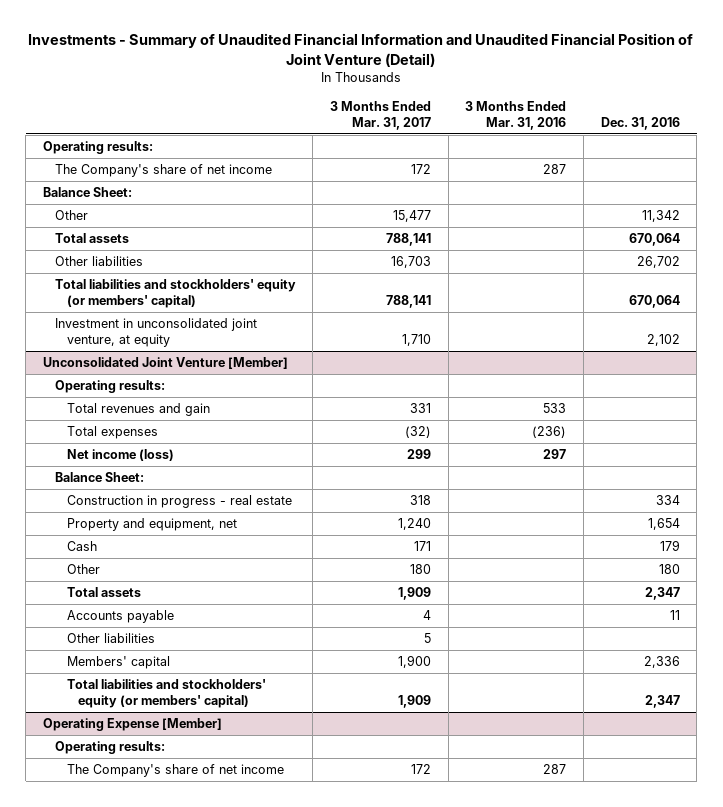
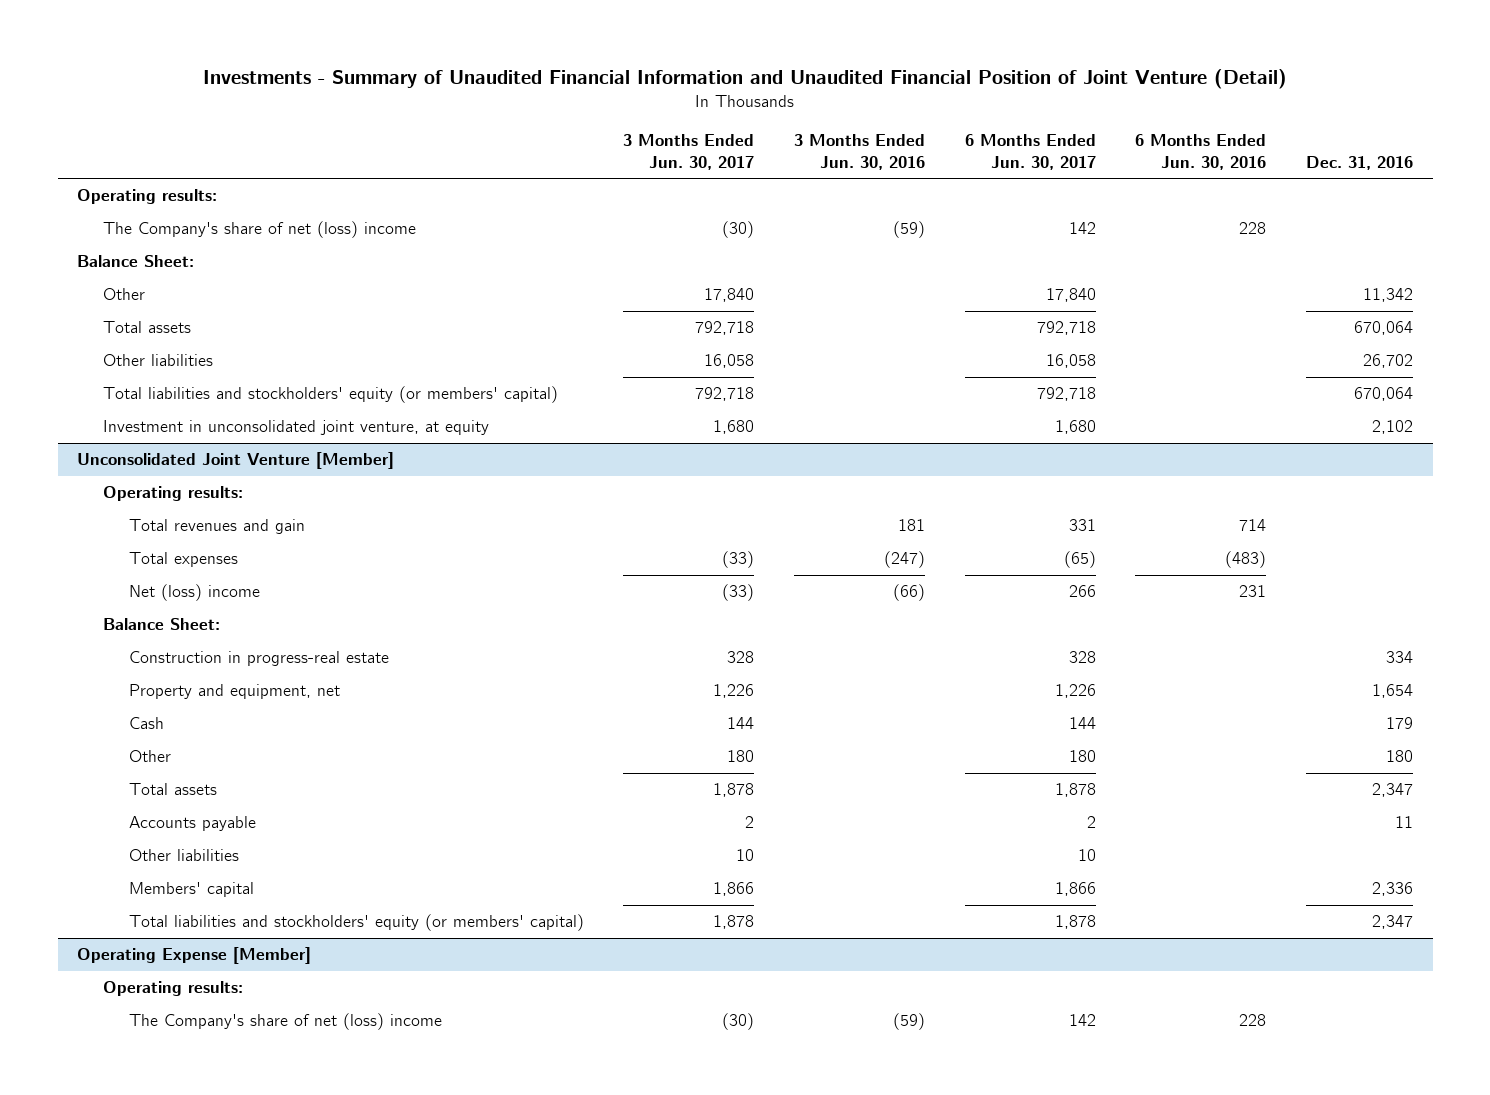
- | 3 Months Ended Mar. 31, 2017 | 3 Months Ended Mar. 31, 2016 | Dec. 31, 2016
+ | 3 Months Ended Jun. 30, 2017 | 3 Months Ended Jun. 30, 2016 | 6 Months Ended Jun. 30, 2017 | 6 Months Ended Jun. 30, 2016 | Dec. 31, 2016
- The Company's share of net income | 172 | 287 |
+ The Company's share of net (loss) income | (30) | (59) | 142 | 228 |
@ Unconsolidated Joint Venture [Member]
- Net income (loss) | 299 | 297 |
+ Net (loss) income | (33) | (66) | 266 | 231 |
- Construction in progress - real estate | 318 | | 334
+ Construction in progress-real estate | 328 | | 328 | | 334
@ Operating Expense [Member]
- The Company's share of net income | 172 | 287 |
+ The Company's share of net (loss) income | (30) | (59) | 142 | 228 |

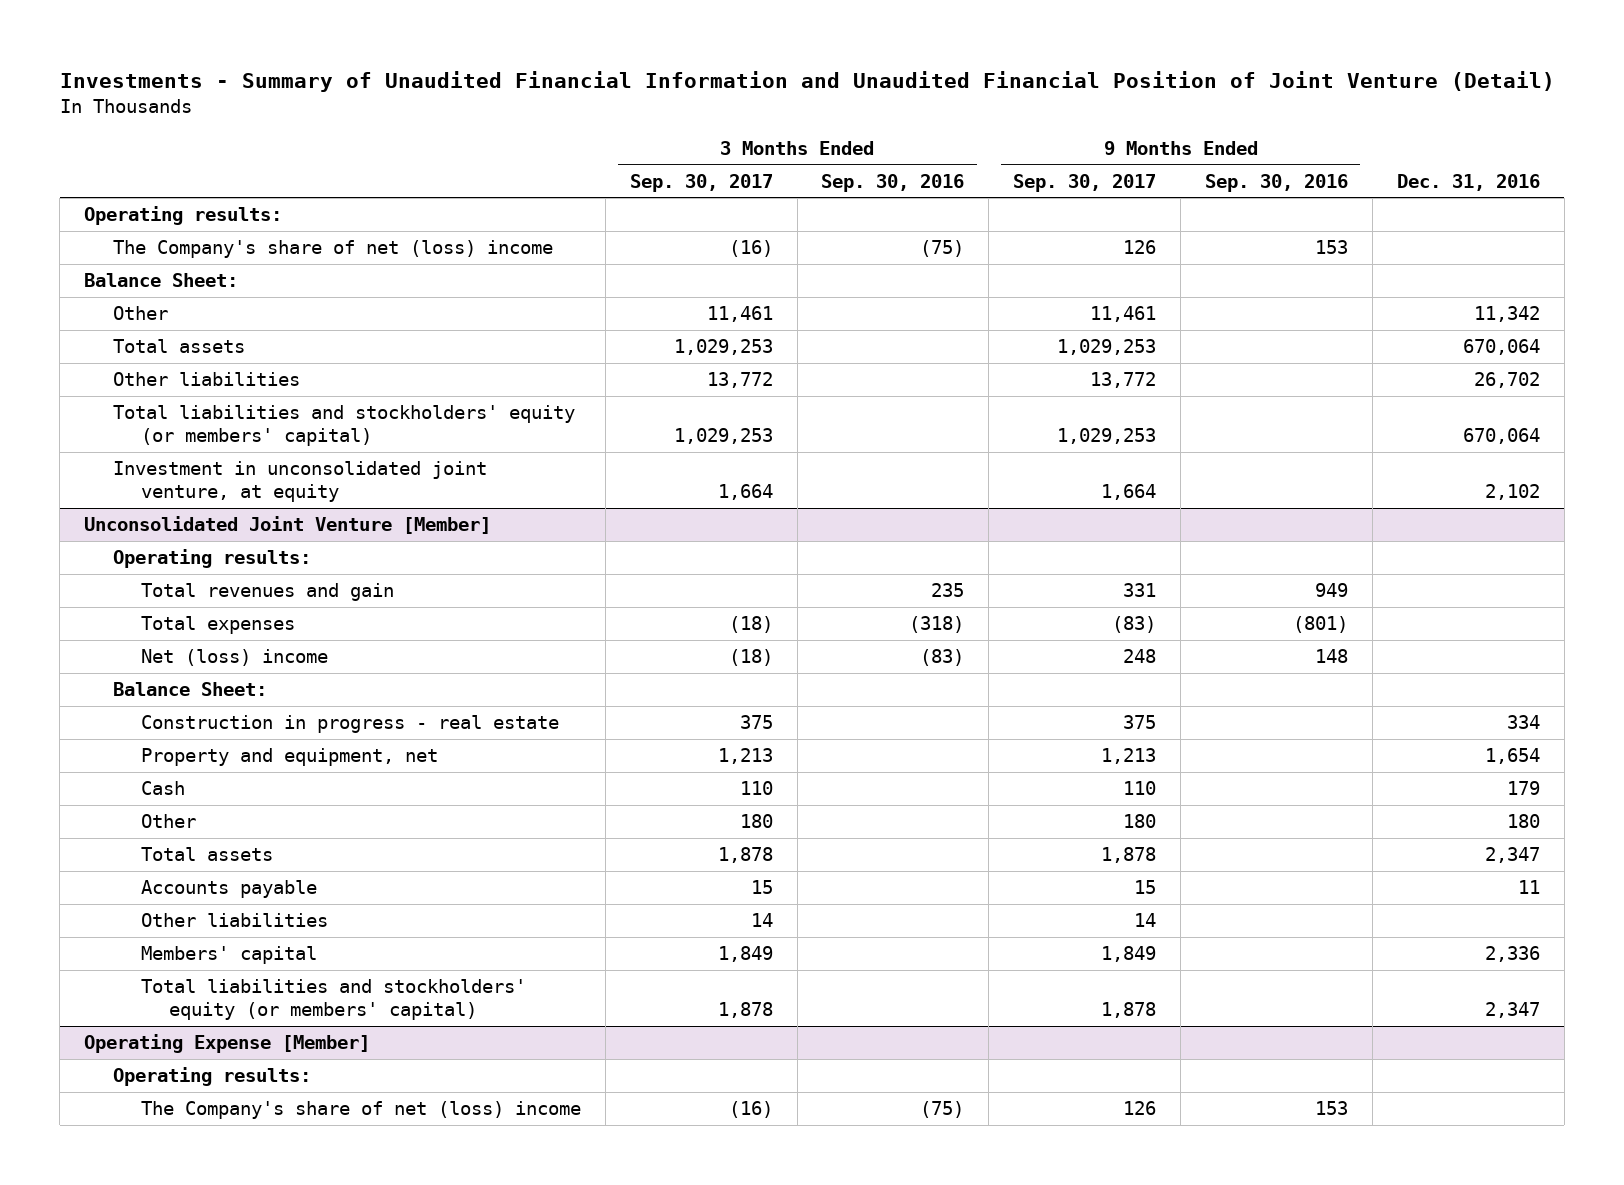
- | 3 Months Ended Jun. 30, 2017 | 3 Months Ended Jun. 30, 2016 | 6 Months Ended Jun. 30, 2017 | 6 Months Ended Jun. 30, 2016 | Dec. 31, 2016
+ | 3 Months Ended Sep. 30, 2017 | 3 Months Ended Sep. 30, 2016 | 9 Months Ended Sep. 30, 2017 | 9 Months Ended Sep. 30, 2016 | Dec. 31, 2016
@ Unconsolidated Joint Venture [Member]
- Construction in progress-real estate | 328 | | 328 | | 334
+ Construction in progress - real estate | 375 | | 375 | | 334

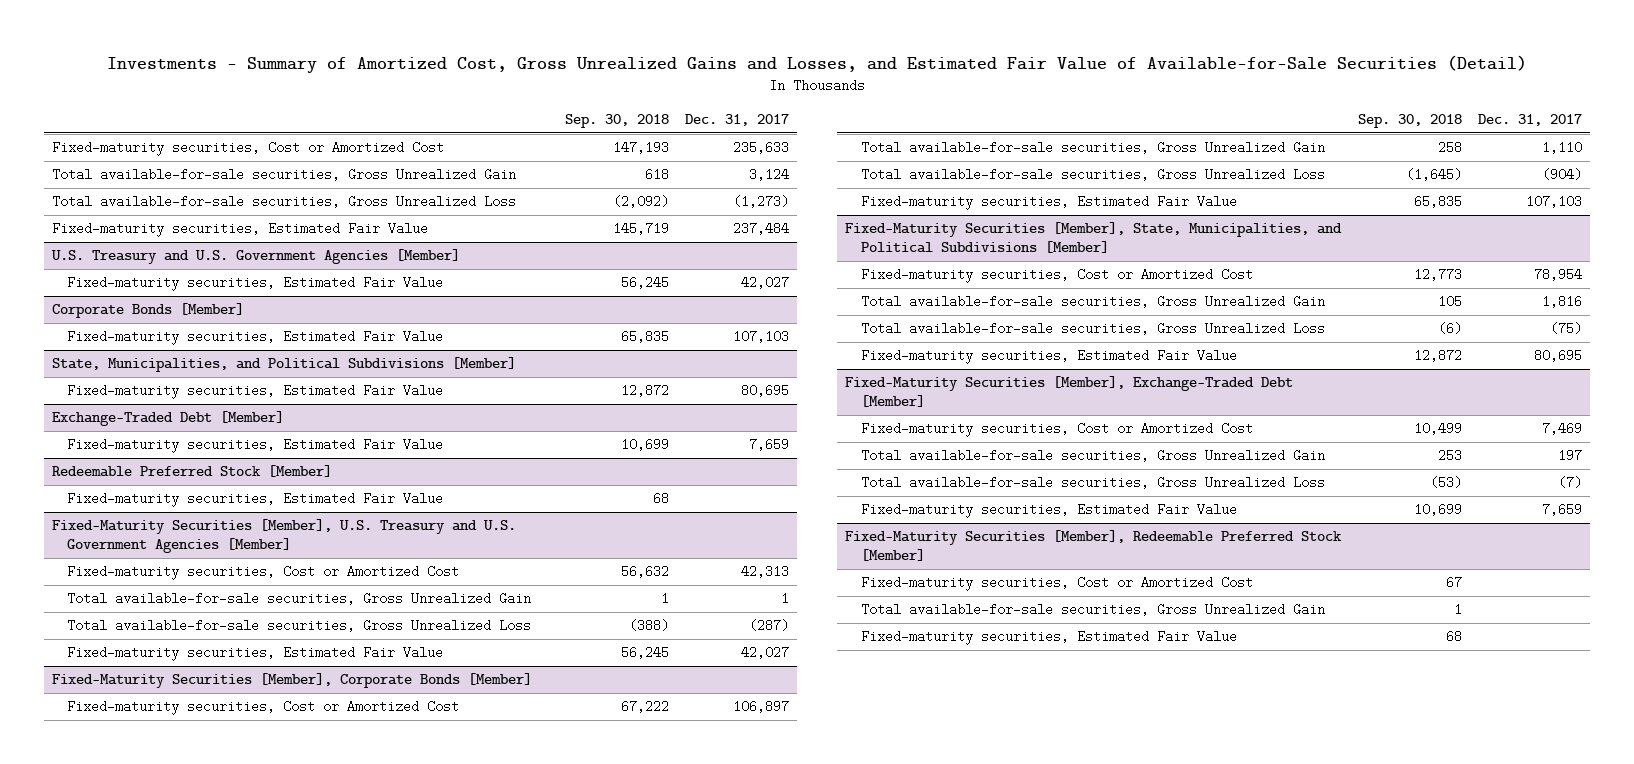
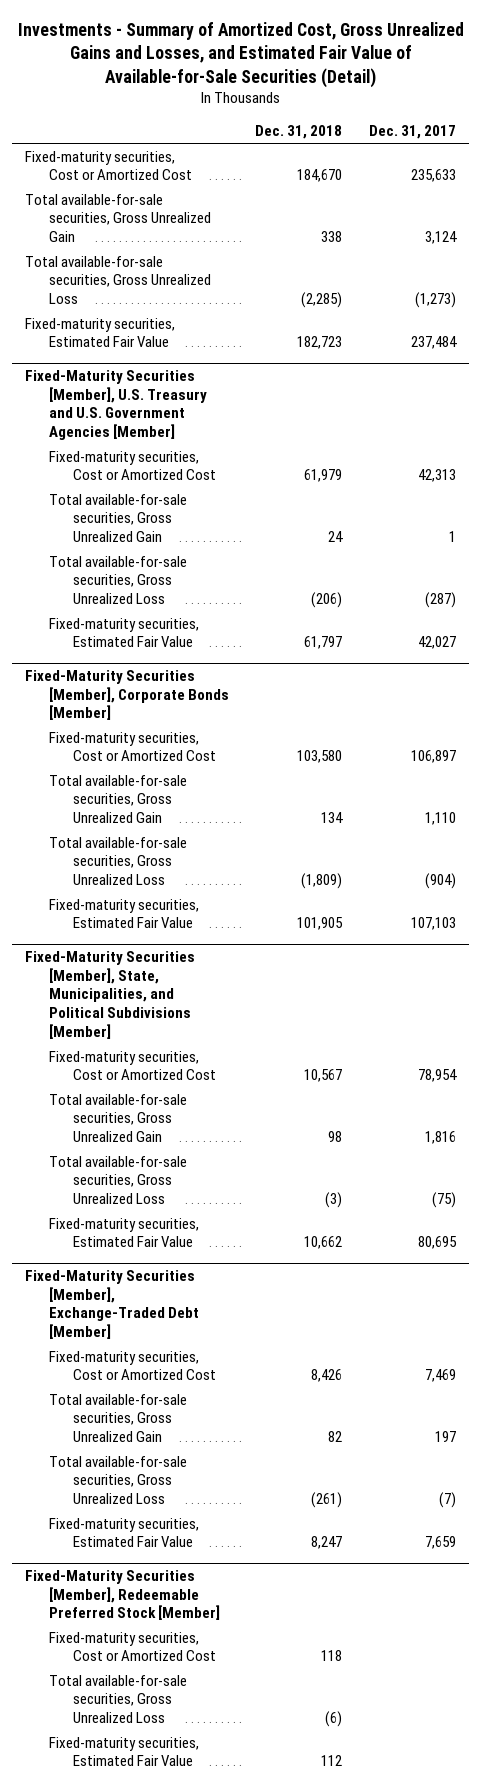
- | Sep. 30, 2018 | Dec. 31, 2017
+ | Dec. 31, 2018 | Dec. 31, 2017
- U.S. Treasury and U.S. Government Agencies [Member]
- Fixed-maturity securities, Estimated Fair Value | 56,245 | 42,027
- Corporate Bonds [Member]
- Fixed-maturity securities, Estimated Fair Value | 65,835 | 107,103
- State, Municipalities, and Political Subdivisions [Member]
- Fixed-maturity securities, Estimated Fair Value | 12,872 | 80,695
- Exchange-Traded Debt [Member]
- Fixed-maturity securities, Estimated Fair Value | 10,699 | 7,659
- Redeemable Preferred Stock [Member]
- Fixed-maturity securities, Estimated Fair Value | 68 |
@ Fixed-Maturity Securities [Member], Redeemable Preferred Stock [Member]
- Total available-for-sale securities, Gross Unrealized Gain | 1 |
+ Total available-for-sale securities, Gross Unrealized Loss | (6) |

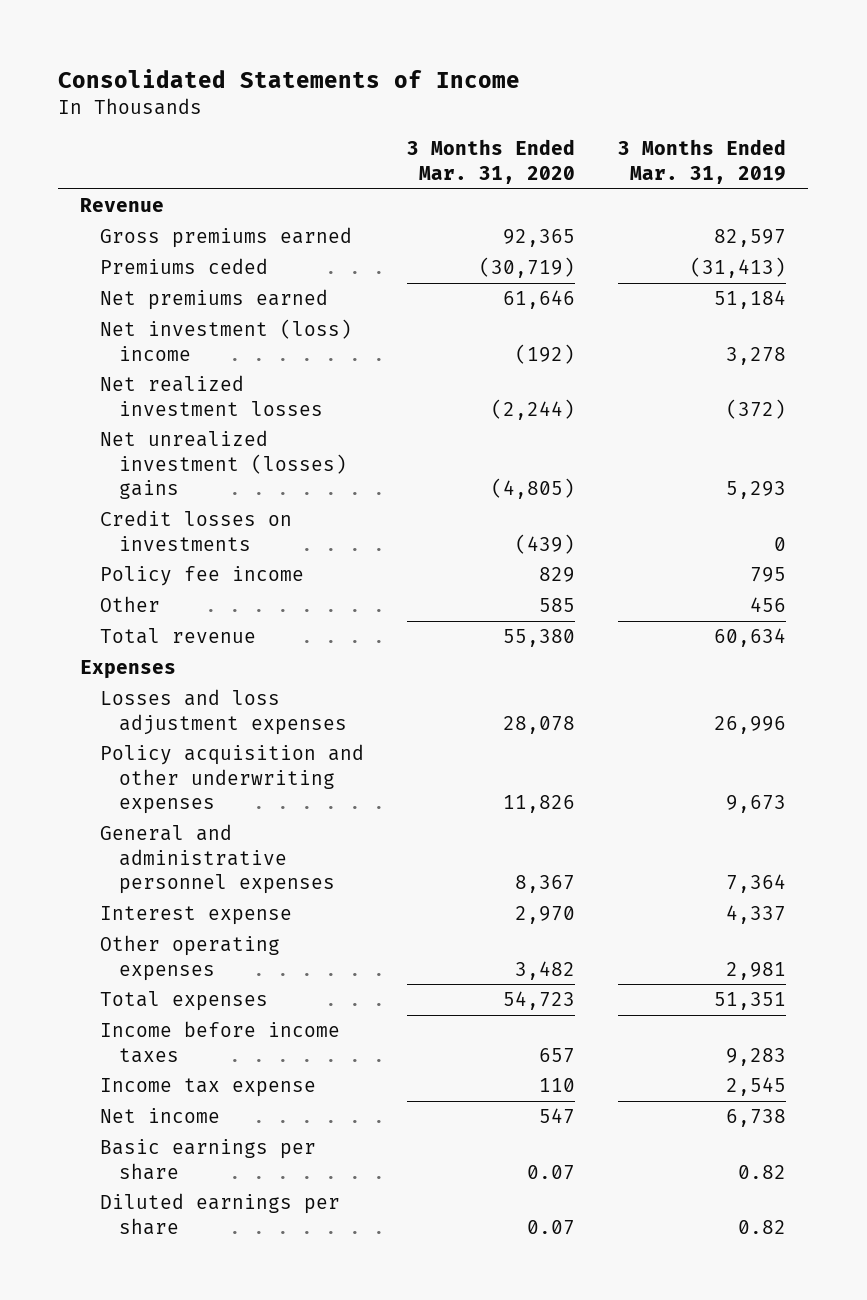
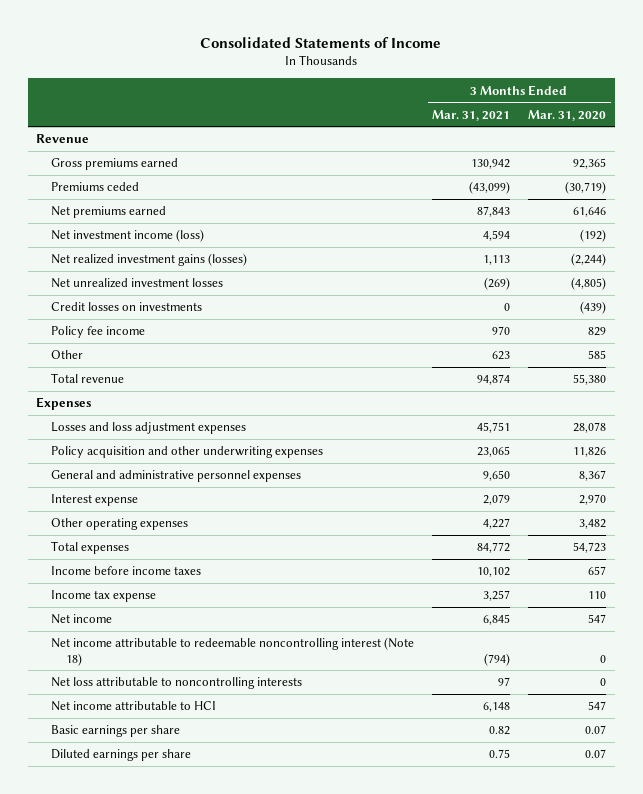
- | 3 Months Ended Mar. 31, 2020 | 3 Months Ended Mar. 31, 2019
+ | 3 Months Ended Mar. 31, 2021 | 3 Months Ended Mar. 31, 2020
- Net investment (loss) income | (192) | 3,278
- Net realized investment losses | (2,244) | (372)
- Net unrealized investment (losses) gains | (4,805) | 5,293
+ Net investment income (loss) | 4,594 | (192)
+ Net realized investment gains (losses) | 1,113 | (2,244)
+ Net unrealized investment losses | (269) | (4,805)
+ Net income attributable to redeemable noncontrolling interest (Note 18) | (794) | 0
+ Net loss attributable to noncontrolling interests | 97 | 0
+ Net income attributable to HCI | 6,148 | 547

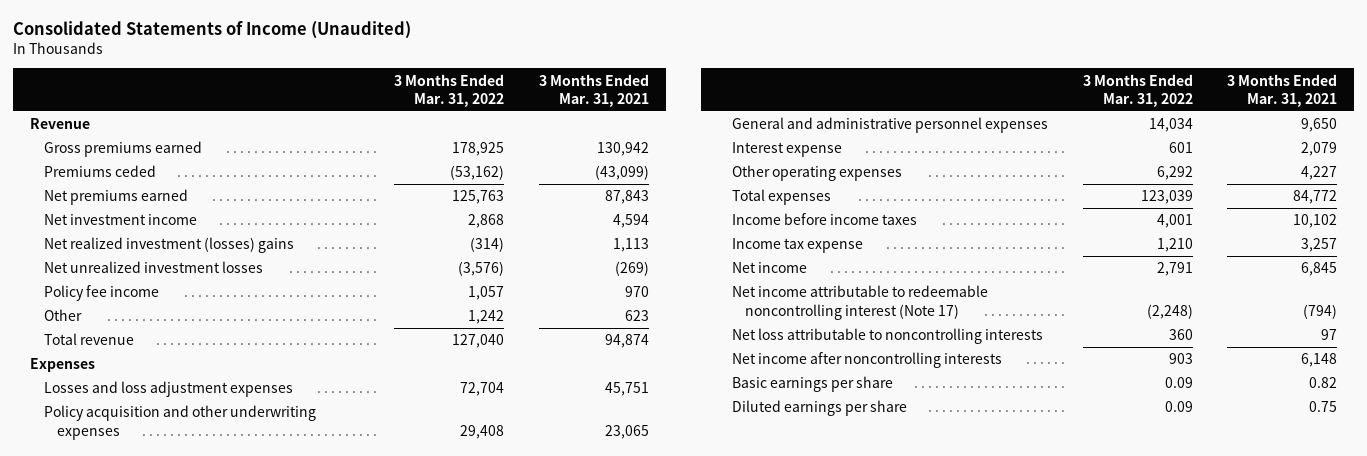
- Consolidated Statements of Income
+ Consolidated Statements of Income (Unaudited)
- | 3 Months Ended Mar. 31, 2021 | 3 Months Ended Mar. 31, 2020
+ | 3 Months Ended Mar. 31, 2022 | 3 Months Ended Mar. 31, 2021
- Net investment income (loss) | 4,594 | (192)
- Net realized investment gains (losses) | 1,113 | (2,244)
+ Net investment income | 2,868 | 4,594
+ Net realized investment (losses) gains | (314) | 1,113
- Credit losses on investments | 0 | (439)
- Net income attributable to redeemable noncontrolling interest (Note 18) | (794) | 0
+ Net income attributable to redeemable noncontrolling interest (Note 17) | (2,248) | (794)
- Net income attributable to HCI | 6,148 | 547
+ Net income after noncontrolling interests | 903 | 6,148

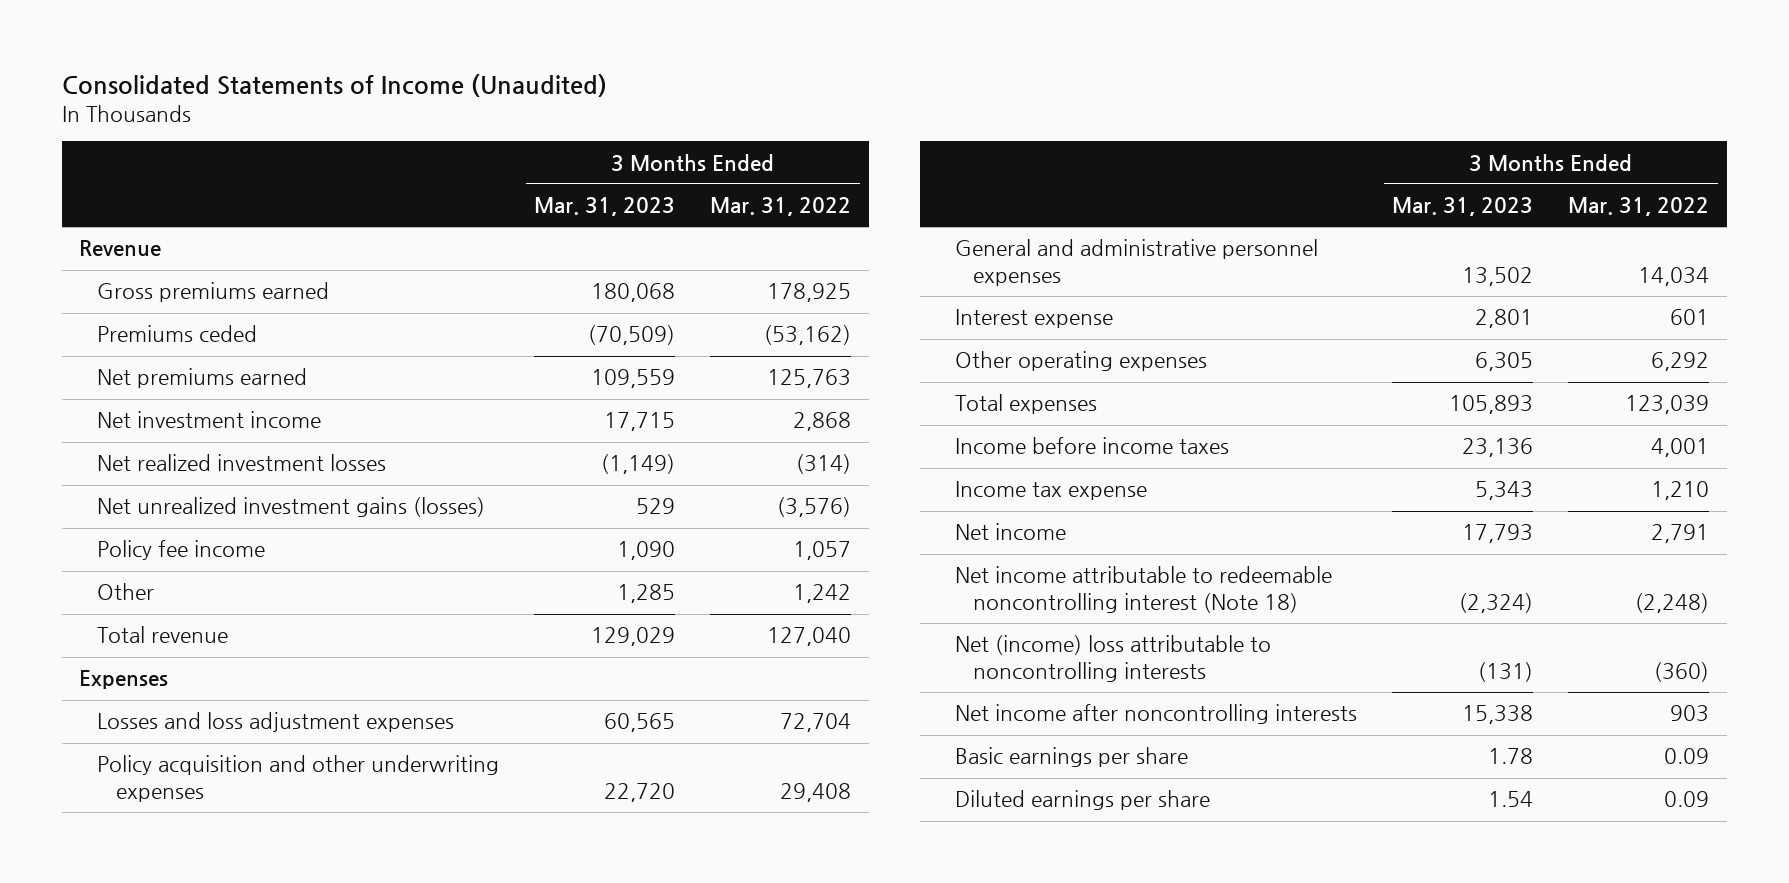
- | 3 Months Ended Mar. 31, 2022 | 3 Months Ended Mar. 31, 2021
+ | 3 Months Ended Mar. 31, 2023 | 3 Months Ended Mar. 31, 2022
- Net realized investment (losses) gains | (314) | 1,113
- Net unrealized investment losses | (3,576) | (269)
+ Net realized investment losses | (1,149) | (314)
+ Net unrealized investment gains (losses) | 529 | (3,576)
- Net income attributable to redeemable noncontrolling interest (Note 17) | (2,248) | (794)
- Net loss attributable to noncontrolling interests | 360 | 97
+ Net income attributable to redeemable noncontrolling interest (Note 18) | (2,324) | (2,248)
+ Net (income) loss attributable to noncontrolling interests | (131) | (360)

